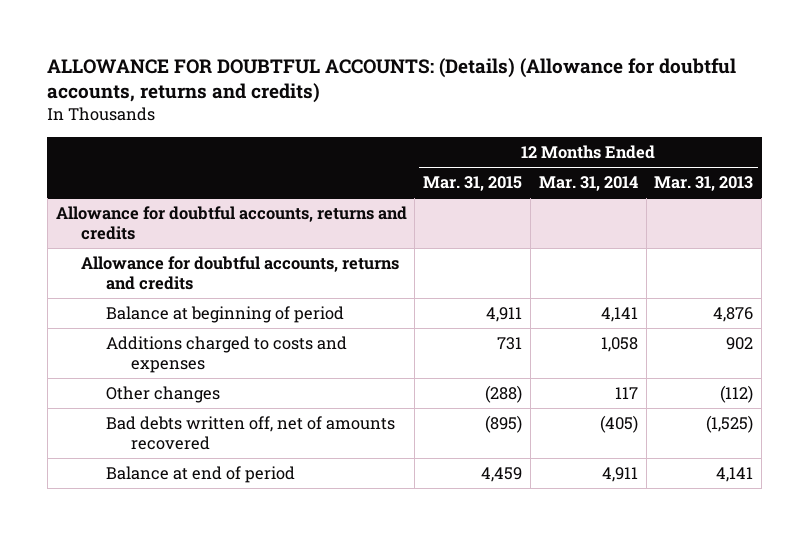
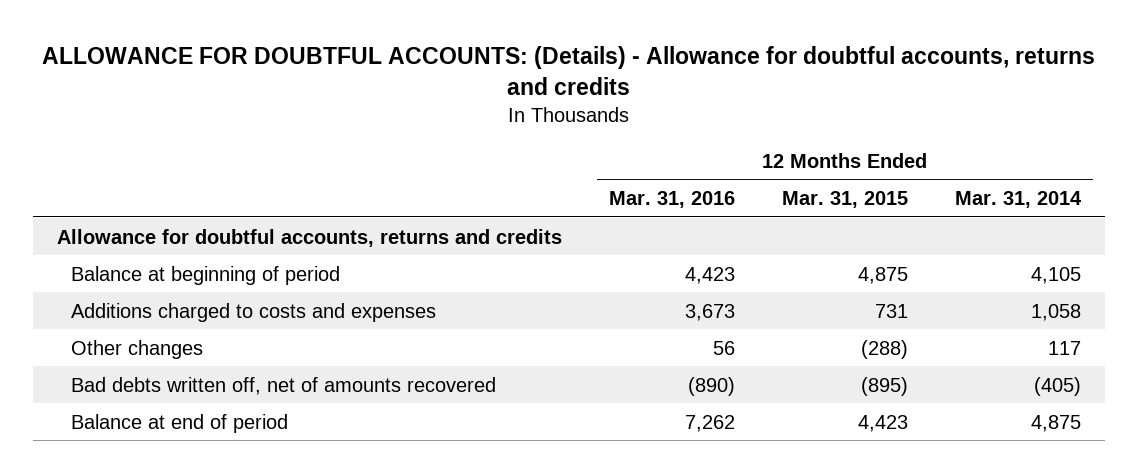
- ALLOWANCE FOR DOUBTFUL ACCOUNTS: (Details) (Allowance for doubtful accounts, returns and credits)
+ ALLOWANCE FOR DOUBTFUL ACCOUNTS: (Details) - Allowance for doubtful accounts, returns and credits
- | 12 Months Ended Mar. 31, 2015 | 12 Months Ended Mar. 31, 2014 | 12 Months Ended Mar. 31, 2013
+ | 12 Months Ended Mar. 31, 2016 | 12 Months Ended Mar. 31, 2015 | 12 Months Ended Mar. 31, 2014
- Allowance for doubtful accounts, returns and credits
- Balance at beginning of period | 4,911 | 4,141 | 4,876
+ Balance at beginning of period | 4,423 | 4,875 | 4,105
- Balance at end of period | 4,459 | 4,911 | 4,141
+ Balance at end of period | 7,262 | 4,423 | 4,875

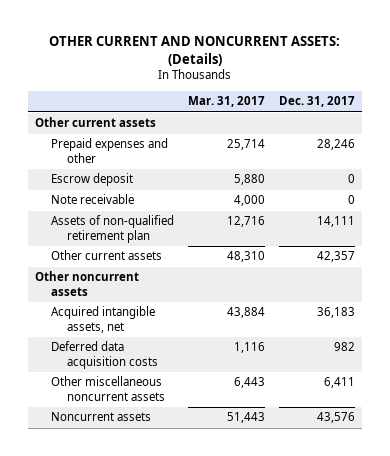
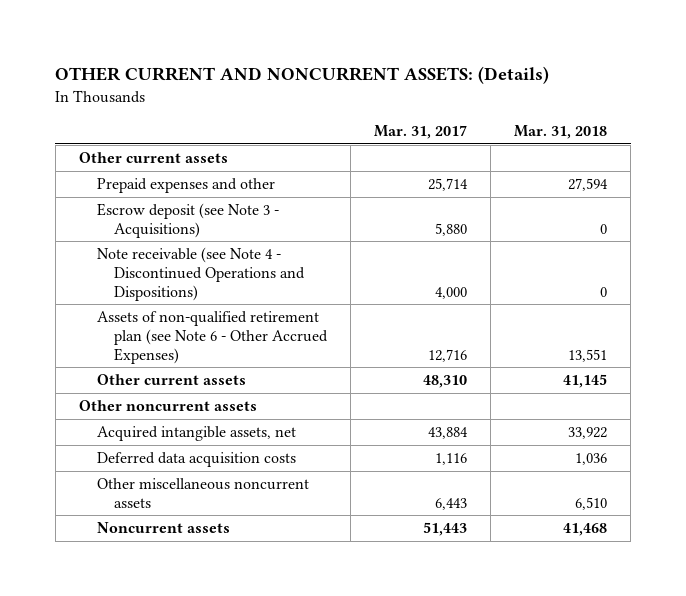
- | Mar. 31, 2017 | Dec. 31, 2017
+ | Mar. 31, 2017 | Mar. 31, 2018
- Escrow deposit | 5,880 | 0
- Note receivable | 4,000 | 0
- Assets of non-qualified retirement plan | 12,716 | 14,111
+ Escrow deposit (see Note 3 - Acquisitions) | 5,880 | 0
+ Note receivable (see Note 4 - Discontinued Operations and Dispositions) | 4,000 | 0
+ Assets of non-qualified retirement plan (see Note 6 - Other Accrued Expenses) | 12,716 | 13,551

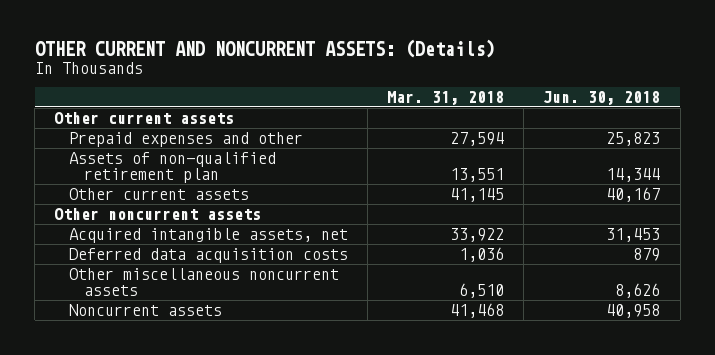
- | Mar. 31, 2017 | Mar. 31, 2018
+ | Mar. 31, 2018 | Jun. 30, 2018
- Escrow deposit (see Note 3 - Acquisitions) | 5,880 | 0
- Note receivable (see Note 4 - Discontinued Operations and Dispositions) | 4,000 | 0
- Assets of non-qualified retirement plan (see Note 6 - Other Accrued Expenses) | 12,716 | 13,551
+ Assets of non-qualified retirement plan | 13,551 | 14,344

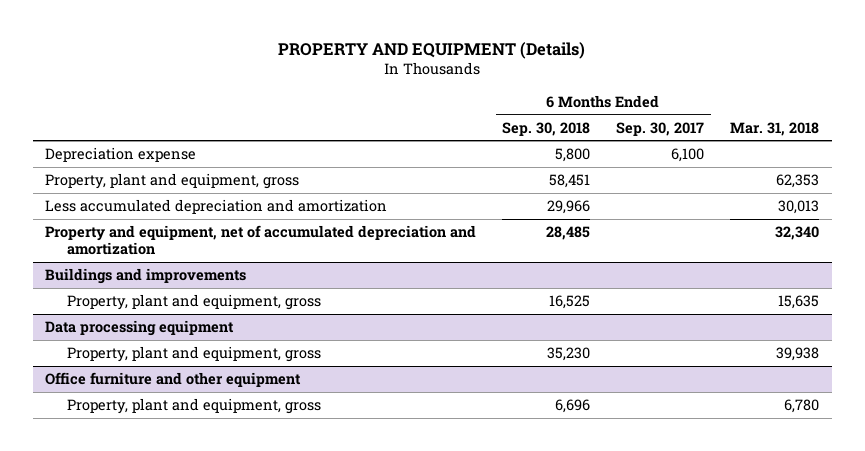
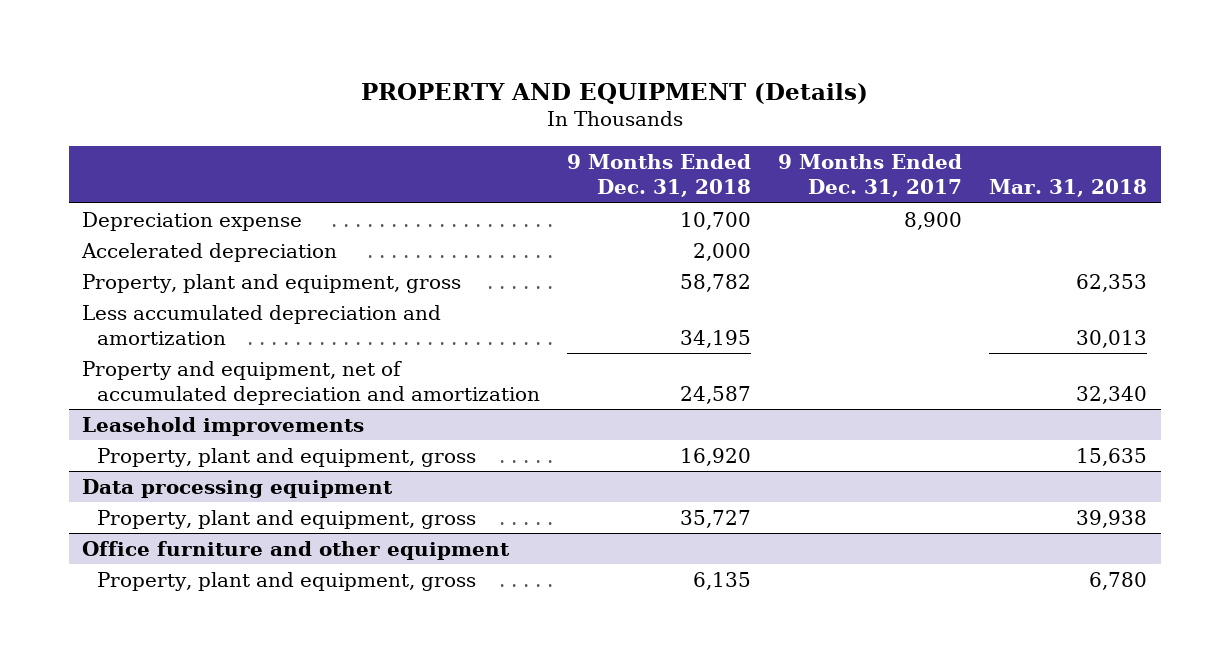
- | 6 Months Ended Sep. 30, 2018 | 6 Months Ended Sep. 30, 2017 | Mar. 31, 2018
+ | 9 Months Ended Dec. 31, 2018 | 9 Months Ended Dec. 31, 2017 | Mar. 31, 2018
+ Accelerated depreciation | 2,000 | |
- Buildings and improvements
+ Leasehold improvements

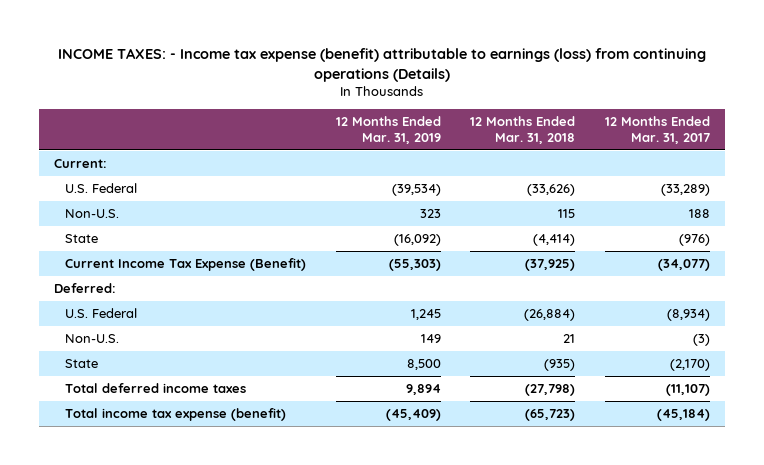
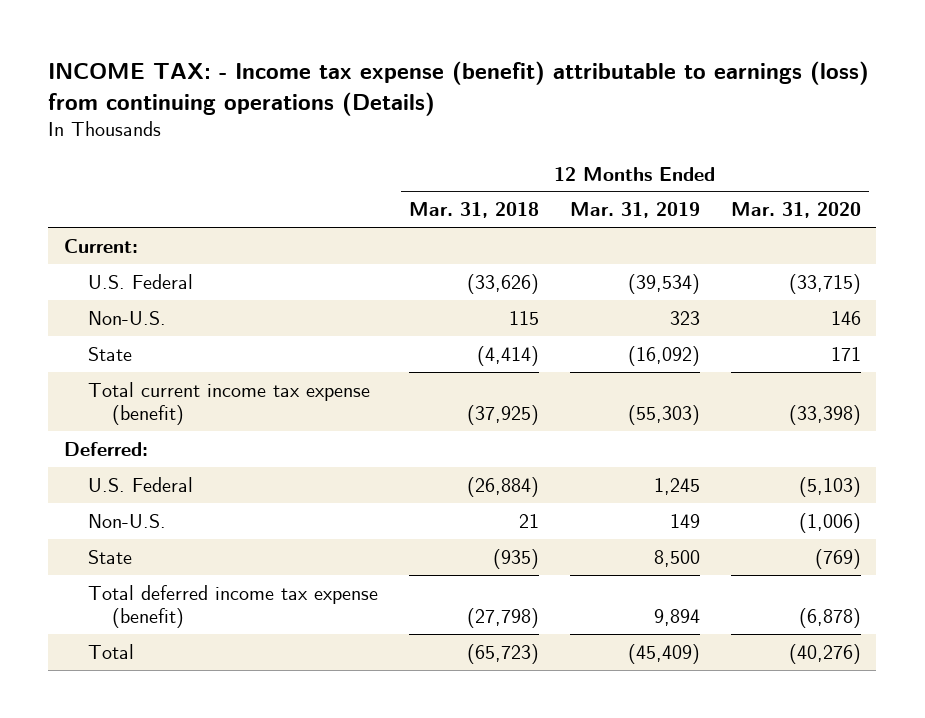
- INCOME TAXES: - Income tax expense (benefit) attributable to earnings (loss) from continuing operations (Details)
+ INCOME TAX: - Income tax expense (benefit) attributable to earnings (loss) from continuing operations (Details)
- | 12 Months Ended Mar. 31, 2019 | 12 Months Ended Mar. 31, 2018 | 12 Months Ended Mar. 31, 2017
+ | 12 Months Ended Mar. 31, 2018 | 12 Months Ended Mar. 31, 2019 | 12 Months Ended Mar. 31, 2020
- Current Income Tax Expense (Benefit) | (55,303) | (37,925) | (34,077)
+ Total current income tax expense (benefit) | (37,925) | (55,303) | (33,398)
- Total deferred income taxes | 9,894 | (27,798) | (11,107)
- Total income tax expense (benefit) | (45,409) | (65,723) | (45,184)
+ Total deferred income tax expense (benefit) | (27,798) | 9,894 | (6,878)
+ Total | (65,723) | (45,409) | (40,276)

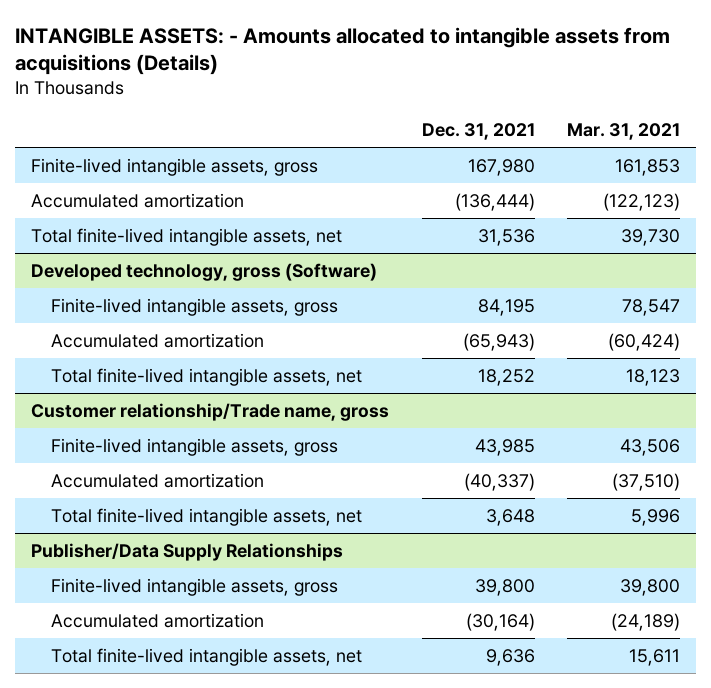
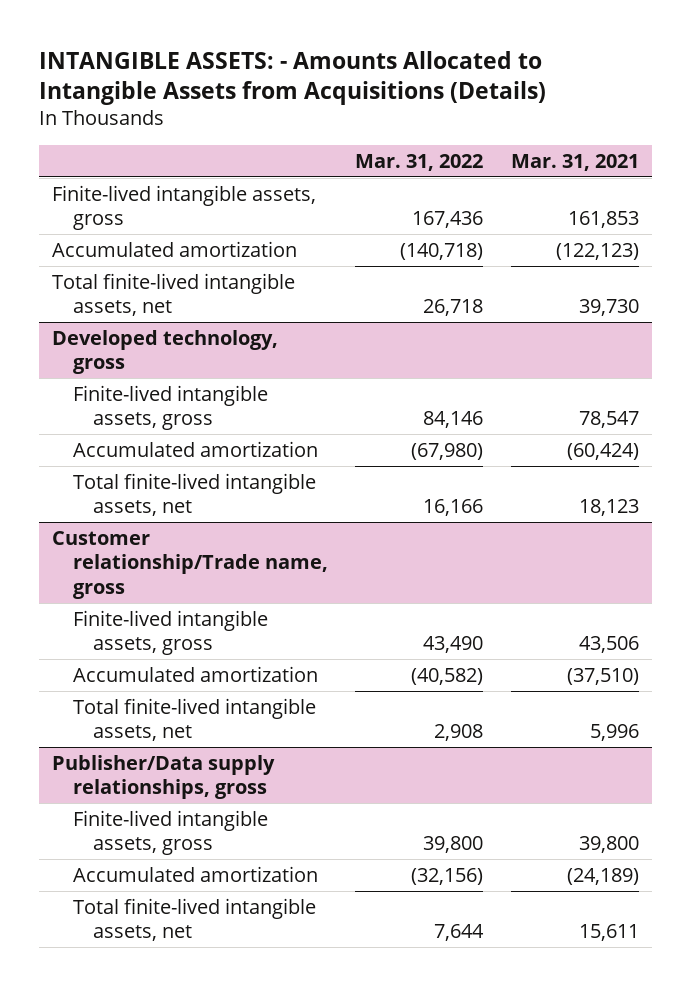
- INTANGIBLE ASSETS: - Amounts allocated to intangible assets from acquisitions (Details)
+ INTANGIBLE ASSETS: - Amounts Allocated to Intangible Assets from Acquisitions (Details)
- | Dec. 31, 2021 | Mar. 31, 2021
+ | Mar. 31, 2022 | Mar. 31, 2021
- Developed technology, gross (Software)
+ Developed technology, gross
- Publisher/Data Supply Relationships
+ Publisher/Data supply relationships, gross

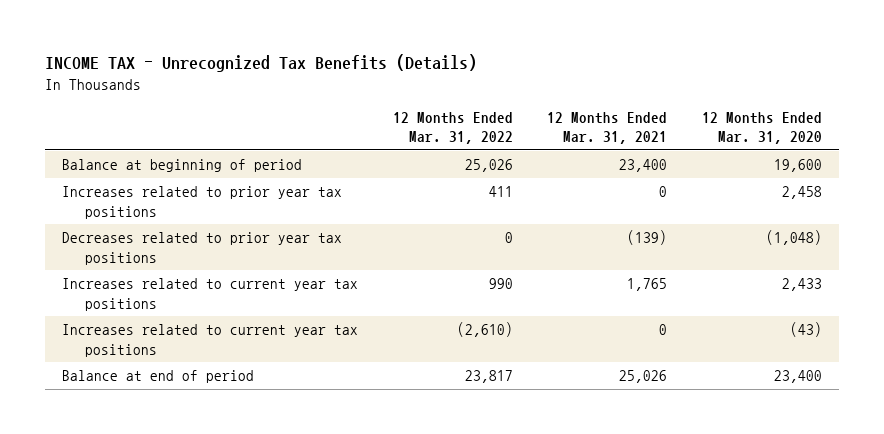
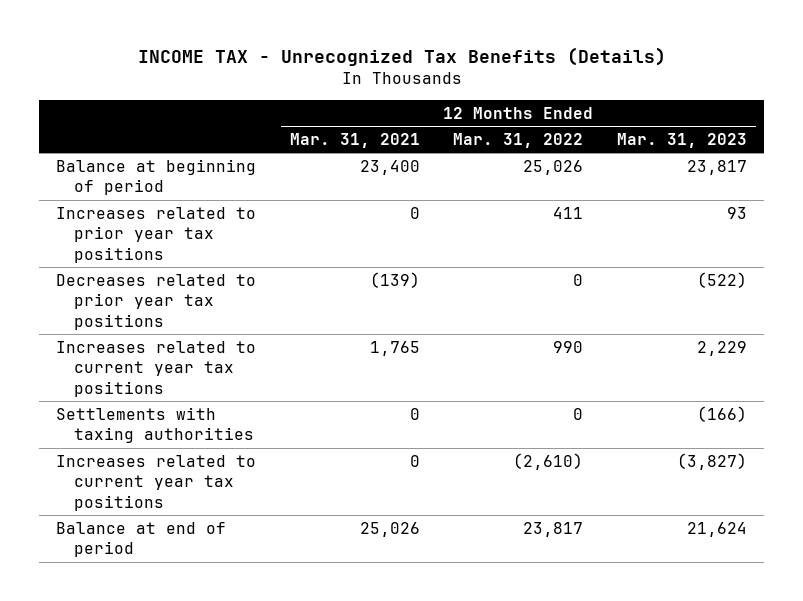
- | 12 Months Ended Mar. 31, 2022 | 12 Months Ended Mar. 31, 2021 | 12 Months Ended Mar. 31, 2020
+ | 12 Months Ended Mar. 31, 2021 | 12 Months Ended Mar. 31, 2022 | 12 Months Ended Mar. 31, 2023
+ Settlements with taxing authorities | 0 | 0 | (166)

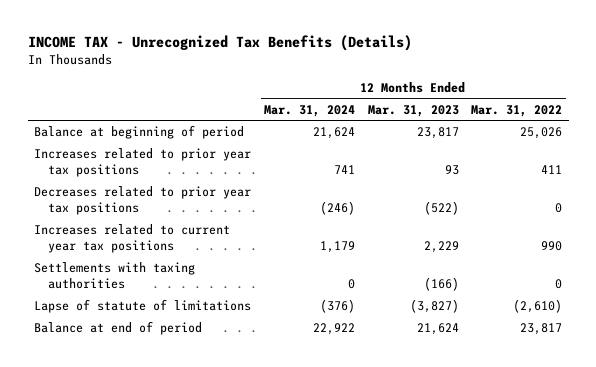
- | 12 Months Ended Mar. 31, 2021 | 12 Months Ended Mar. 31, 2022 | 12 Months Ended Mar. 31, 2023
+ | 12 Months Ended Mar. 31, 2024 | 12 Months Ended Mar. 31, 2023 | 12 Months Ended Mar. 31, 2022
- Increases related to current year tax positions | 0 | (2,610) | (3,827)
+ Lapse of statute of limitations | (376) | (3,827) | (2,610)

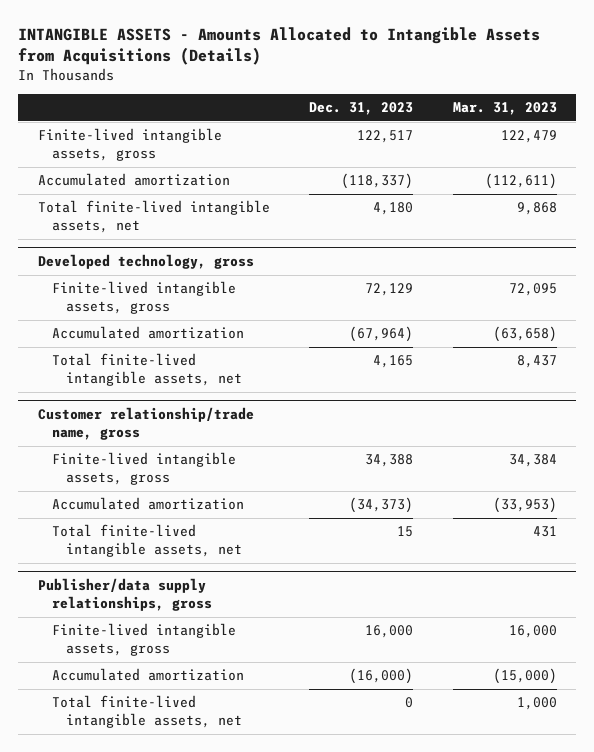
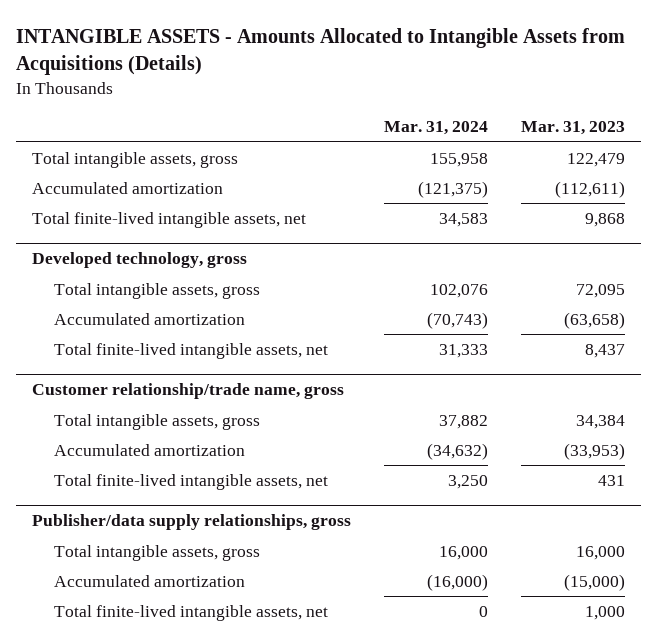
- | Dec. 31, 2023 | Mar. 31, 2023
+ | Mar. 31, 2024 | Mar. 31, 2023
- Finite-lived intangible assets, gross | 122,517 | 122,479
+ Total intangible assets, gross | 155,958 | 122,479
@ Developed technology, gross
- Finite-lived intangible assets, gross | 72,129 | 72,095
+ Total intangible assets, gross | 102,076 | 72,095
@ Customer relationship/trade name, gross
- Finite-lived intangible assets, gross | 34,388 | 34,384
+ Total intangible assets, gross | 37,882 | 34,384
@ Publisher/data supply relationships, gross
- Finite-lived intangible assets, gross | 16,000 | 16,000
+ Total intangible assets, gross | 16,000 | 16,000

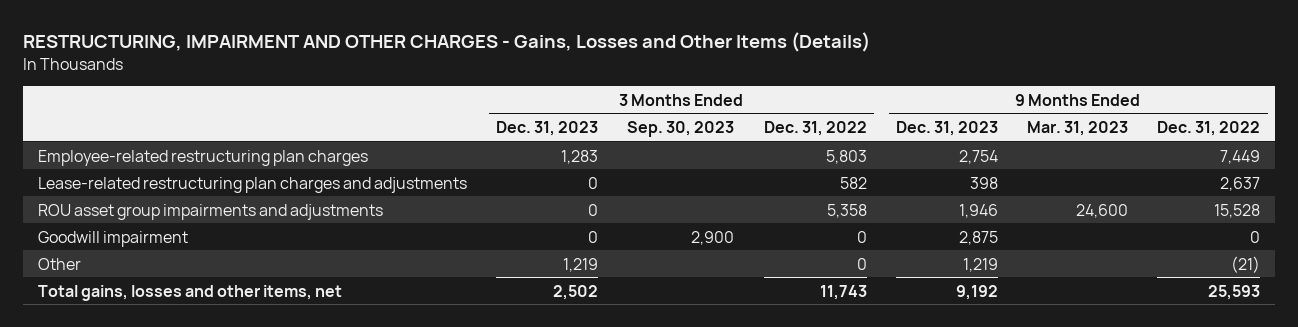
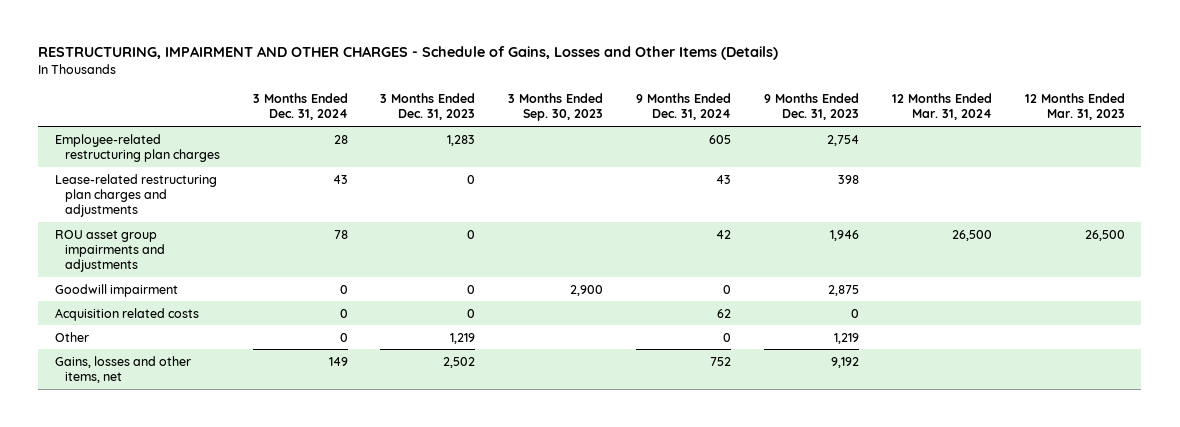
- RESTRUCTURING, IMPAIRMENT AND OTHER CHARGES - Gains, Losses and Other Items (Details)
+ RESTRUCTURING, IMPAIRMENT AND OTHER CHARGES - Schedule of Gains, Losses and Other Items (Details)
- | 3 Months Ended Dec. 31, 2023 | 3 Months Ended Sep. 30, 2023 | 3 Months Ended Dec. 31, 2022 | 9 Months Ended Dec. 31, 2023 | 9 Months Ended Mar. 31, 2023 | 9 Months Ended Dec. 31, 2022
+ | 3 Months Ended Dec. 31, 2024 | 3 Months Ended Dec. 31, 2023 | 3 Months Ended Sep. 30, 2023 | 9 Months Ended Dec. 31, 2024 | 9 Months Ended Dec. 31, 2023 | 12 Months Ended Mar. 31, 2024 | 12 Months Ended Mar. 31, 2023
+ Acquisition related costs | 0 | 0 | | 62 | 0 | |
- Total gains, losses and other items, net | 2,502 | | 11,743 | 9,192 | | 25,593
+ Gains, losses and other items, net | 149 | 2,502 | | 752 | 9,192 | |

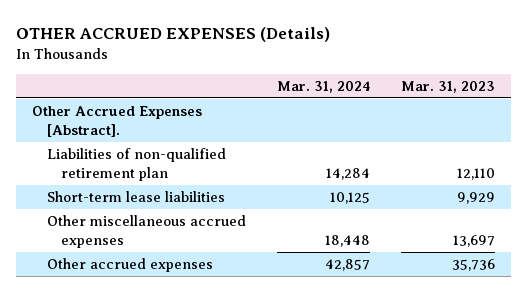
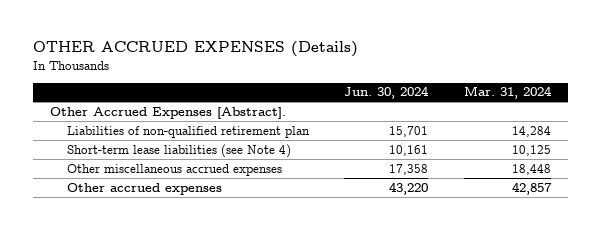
- | Mar. 31, 2024 | Mar. 31, 2023
+ | Jun. 30, 2024 | Mar. 31, 2024
- Short-term lease liabilities | 10,125 | 9,929
+ Short-term lease liabilities (see Note 4) | 10,161 | 10,125

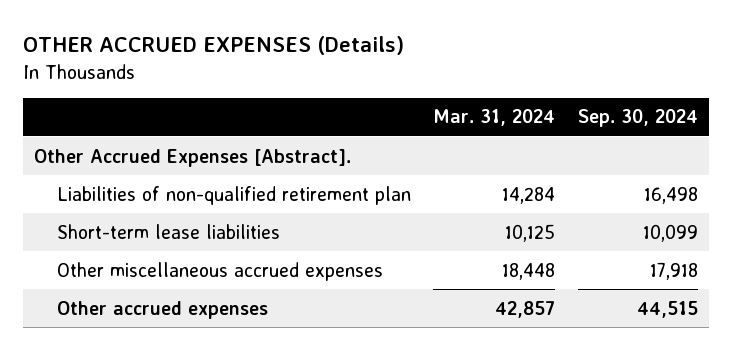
- | Jun. 30, 2024 | Mar. 31, 2024
+ | Mar. 31, 2024 | Sep. 30, 2024
- Short-term lease liabilities (see Note 4) | 10,161 | 10,125
+ Short-term lease liabilities | 10,125 | 10,099

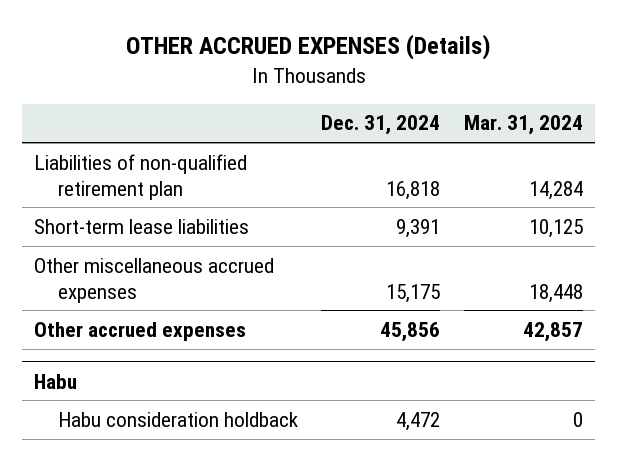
- | Mar. 31, 2024 | Sep. 30, 2024
+ | Dec. 31, 2024 | Mar. 31, 2024
- Other Accrued Expenses [Abstract].
+ Habu
+ Habu consideration holdback | 4,472 | 0

